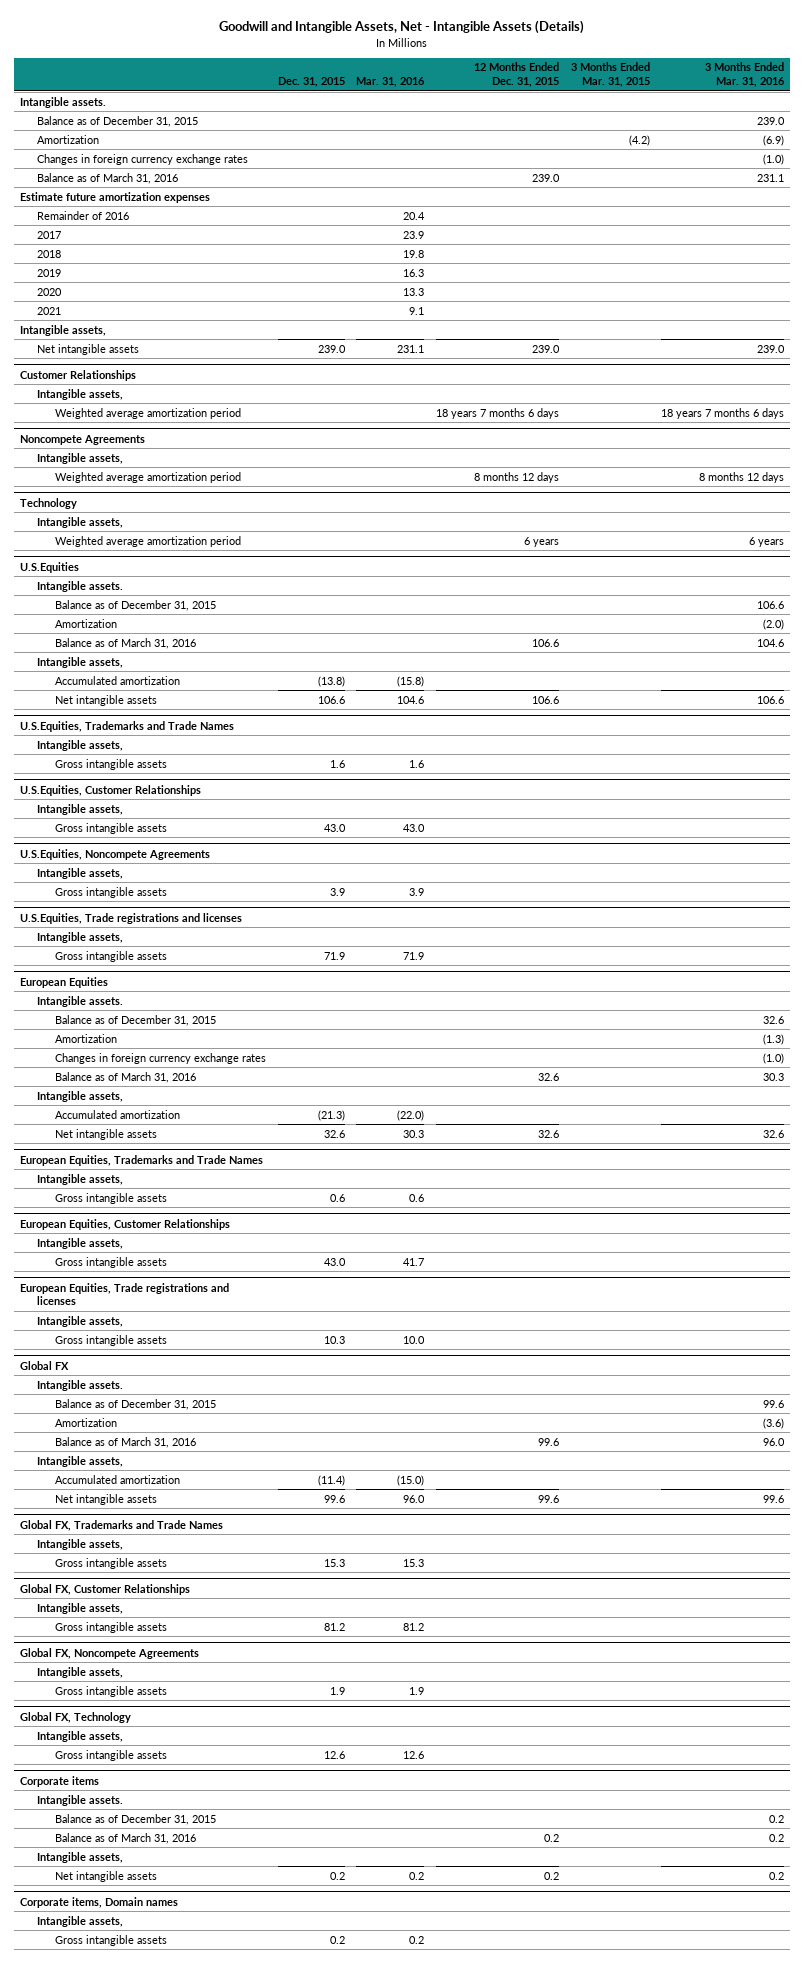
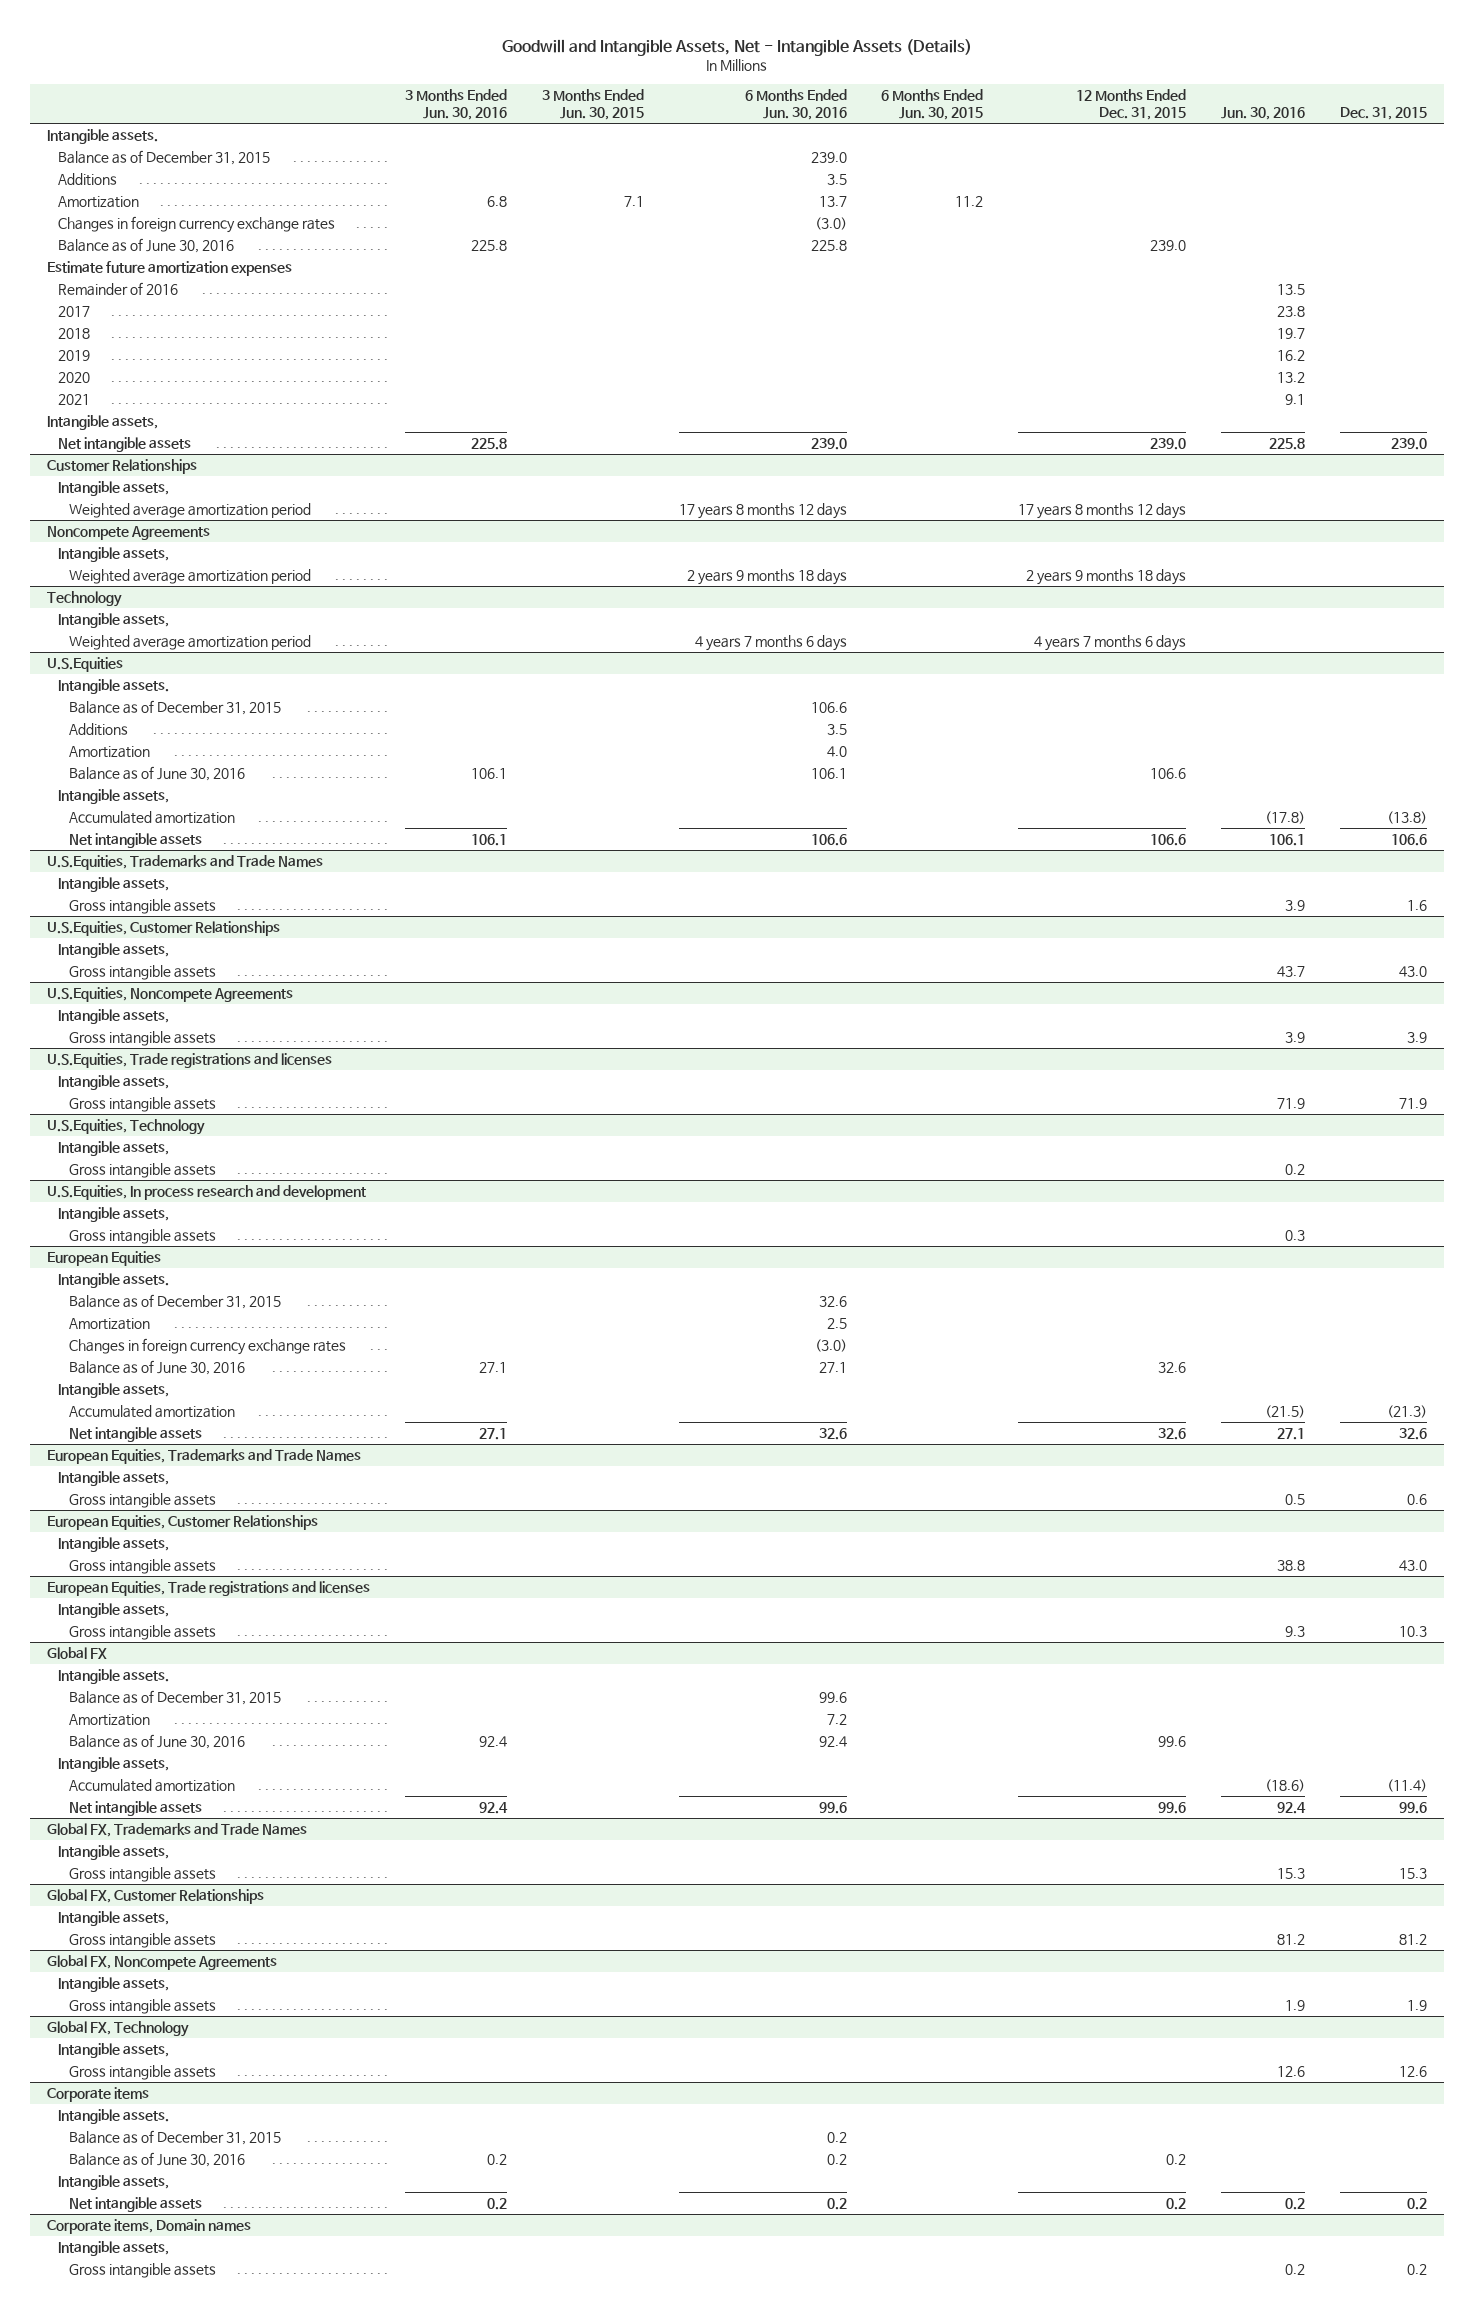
- | Dec. 31, 2015 | Mar. 31, 2016 | 12 Months Ended Dec. 31, 2015 | 3 Months Ended Mar. 31, 2015 | 3 Months Ended Mar. 31, 2016
+ | 3 Months Ended Jun. 30, 2016 | 3 Months Ended Jun. 30, 2015 | 6 Months Ended Jun. 30, 2016 | 6 Months Ended Jun. 30, 2015 | 12 Months Ended Dec. 31, 2015 | Jun. 30, 2016 | Dec. 31, 2015
+ Additions | | | 3.5 | | | |
- Balance as of March 31, 2016 | | | 239.0 | | 231.1
+ Balance as of June 30, 2016 | 225.8 | | 225.8 | | 239.0 | |
@ Customer Relationships
- Weighted average amortization period | | | 18 years 7 months 6 days | | 18 years 7 months 6 days
+ Weighted average amortization period | | | 17 years 8 months 12 days | | 17 years 8 months 12 days | |
@ Noncompete Agreements
- Weighted average amortization period | | | 8 months 12 days | | 8 months 12 days
+ Weighted average amortization period | | | 2 years 9 months 18 days | | 2 years 9 months 18 days | |
@ Technology
- Weighted average amortization period | | | 6 years | | 6 years
+ Weighted average amortization period | | | 4 years 7 months 6 days | | 4 years 7 months 6 days | |
@ U.S.Equities
+ Additions | | | 3.5 | | | |
- Balance as of March 31, 2016 | | | 106.6 | | 104.6
+ Balance as of June 30, 2016 | 106.1 | | 106.1 | | 106.6 | |
+ U.S.Equities, Technology
+ Intangible assets,
+ Gross intangible assets | | | | | | 0.2 |
+ U.S.Equities, In process research and development
+ Intangible assets,
+ Gross intangible assets | | | | | | 0.3 |
@ European Equities
- Balance as of March 31, 2016 | | | 32.6 | | 30.3
+ Balance as of June 30, 2016 | 27.1 | | 27.1 | | 32.6 | |
@ Global FX
- Balance as of March 31, 2016 | | | 99.6 | | 96.0
+ Balance as of June 30, 2016 | 92.4 | | 92.4 | | 99.6 | |
@ Corporate items
- Balance as of March 31, 2016 | | | 0.2 | | 0.2
+ Balance as of June 30, 2016 | 0.2 | | 0.2 | | 0.2 | |

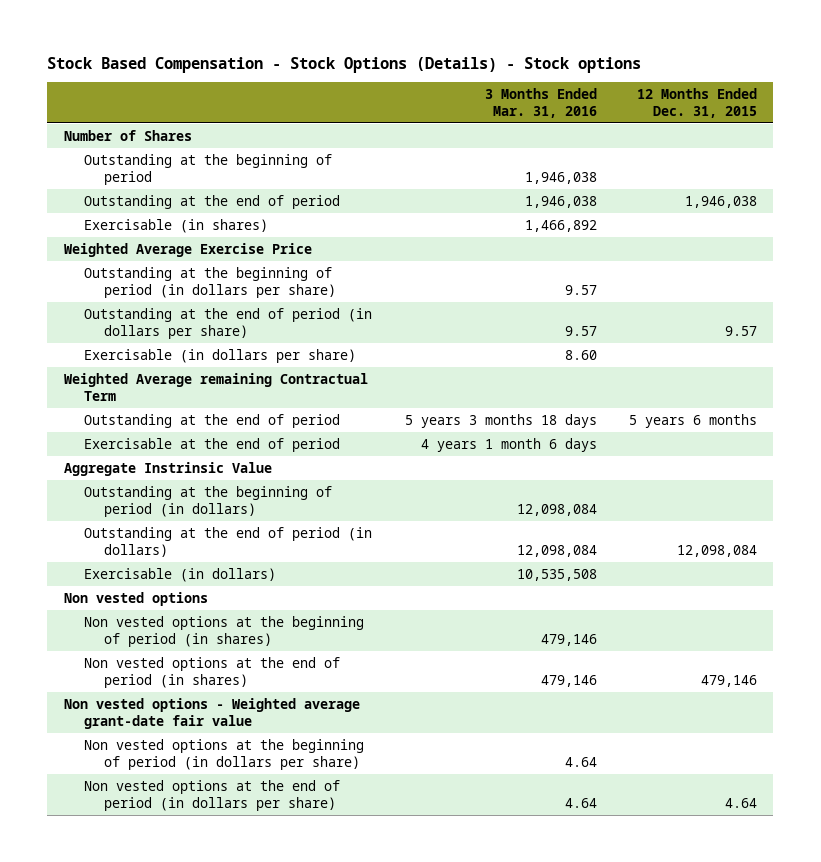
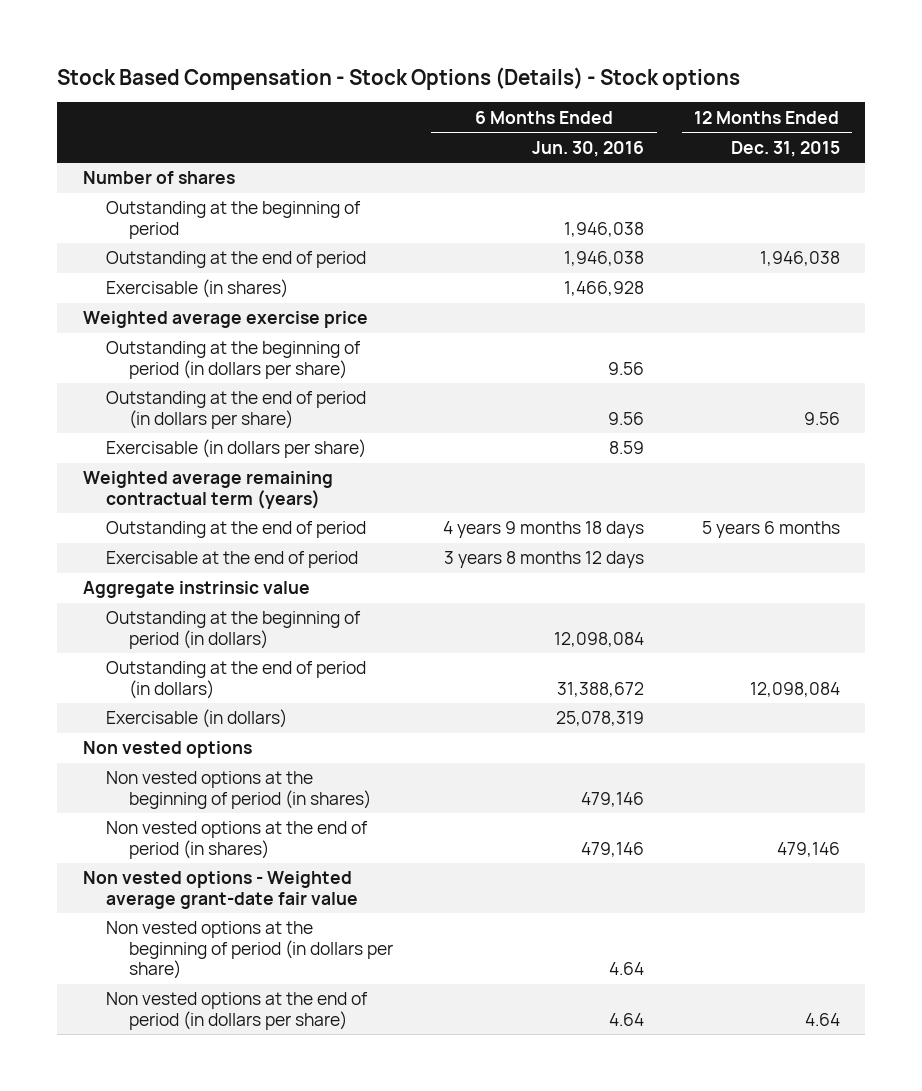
- | 3 Months Ended Mar. 31, 2016 | 12 Months Ended Dec. 31, 2015
+ | 6 Months Ended Jun. 30, 2016 | 12 Months Ended Dec. 31, 2015
- Number of Shares
+ Number of shares
- Weighted Average Exercise Price
+ Weighted average exercise price
- Outstanding at the end of period (in dollars per share) | 9.57 | 9.57
+ Outstanding at the end of period (in dollars per share) | 9.56 | 9.56
- Weighted Average remaining Contractual Term
+ Weighted average remaining contractual term (years)
- Aggregate Instrinsic Value
+ Aggregate instrinsic value

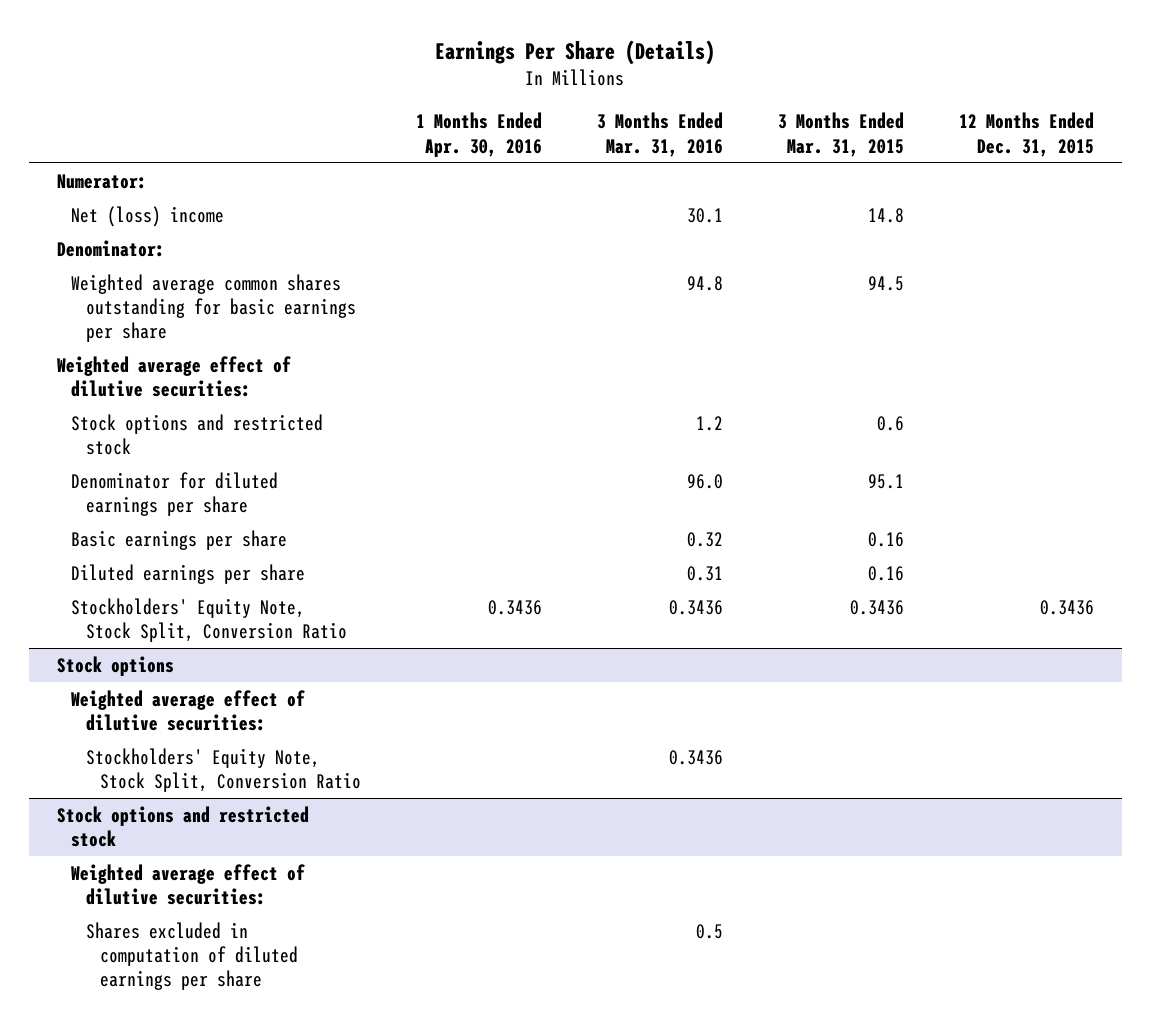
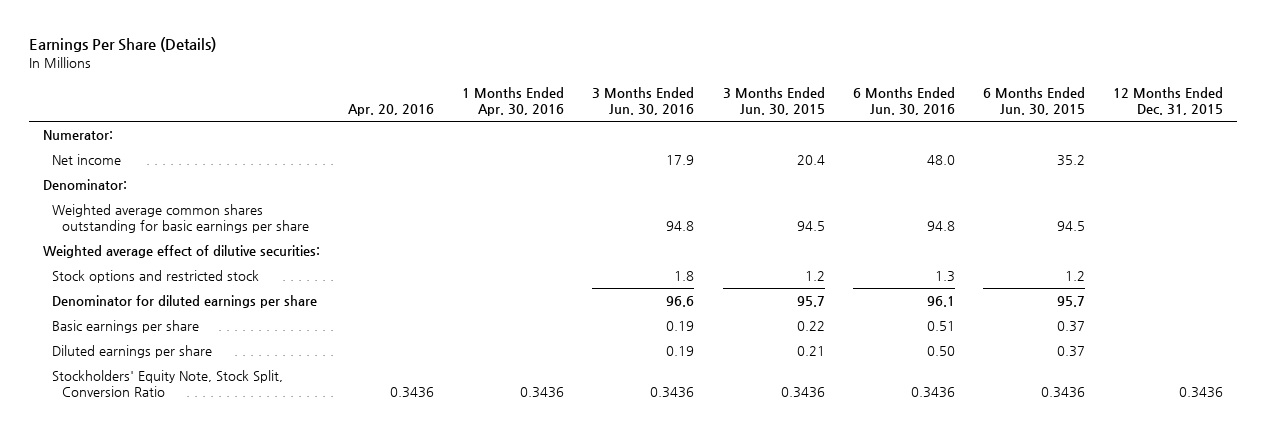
- | 1 Months Ended Apr. 30, 2016 | 3 Months Ended Mar. 31, 2016 | 3 Months Ended Mar. 31, 2015 | 12 Months Ended Dec. 31, 2015
+ | Apr. 20, 2016 | 1 Months Ended Apr. 30, 2016 | 3 Months Ended Jun. 30, 2016 | 3 Months Ended Jun. 30, 2015 | 6 Months Ended Jun. 30, 2016 | 6 Months Ended Jun. 30, 2015 | 12 Months Ended Dec. 31, 2015
- Net (loss) income | | 30.1 | 14.8 |
+ Net income | | | 17.9 | 20.4 | 48.0 | 35.2 |
- Stock options
- Weighted average effect of dilutive securities:
- Stockholders' Equity Note, Stock Split, Conversion Ratio | | 0.3436 | |
- Stock options and restricted stock
- Weighted average effect of dilutive securities:
- Shares excluded in computation of diluted earnings per share | | 0.5 | |

